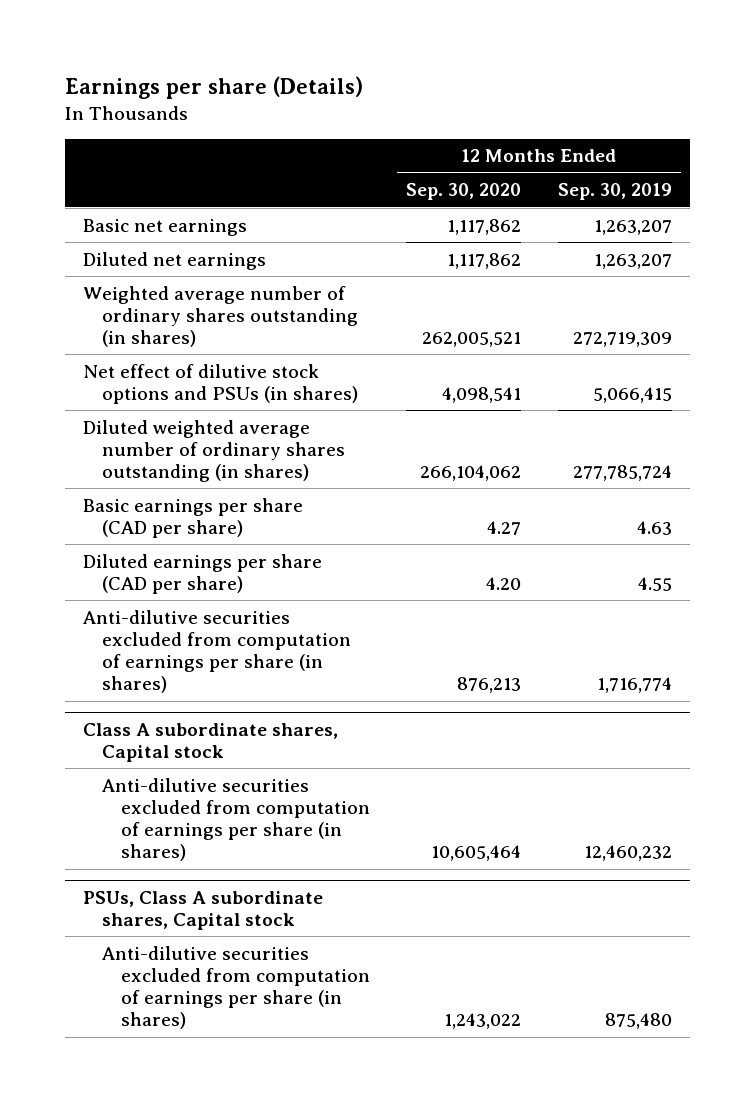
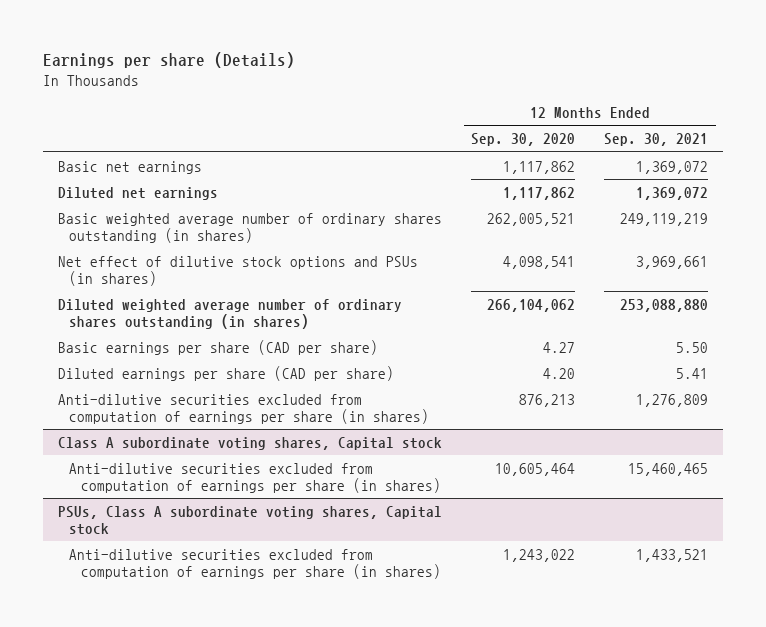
- | 12 Months Ended Sep. 30, 2020 | 12 Months Ended Sep. 30, 2019
+ | 12 Months Ended Sep. 30, 2020 | 12 Months Ended Sep. 30, 2021
- Weighted average number of ordinary shares outstanding (in shares) | 262,005,521 | 272,719,309
+ Basic weighted average number of ordinary shares outstanding (in shares) | 262,005,521 | 249,119,219
- Class A subordinate shares, Capital stock
+ Class A subordinate voting shares, Capital stock
- PSUs, Class A subordinate shares, Capital stock
+ PSUs, Class A subordinate voting shares, Capital stock

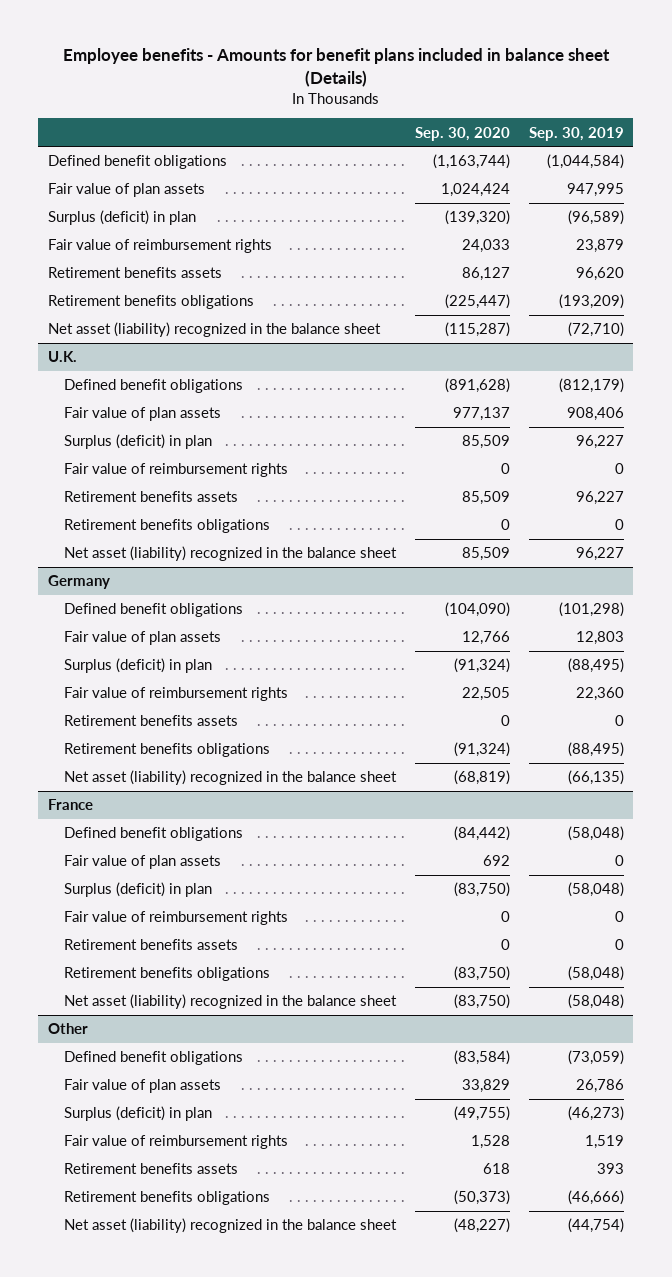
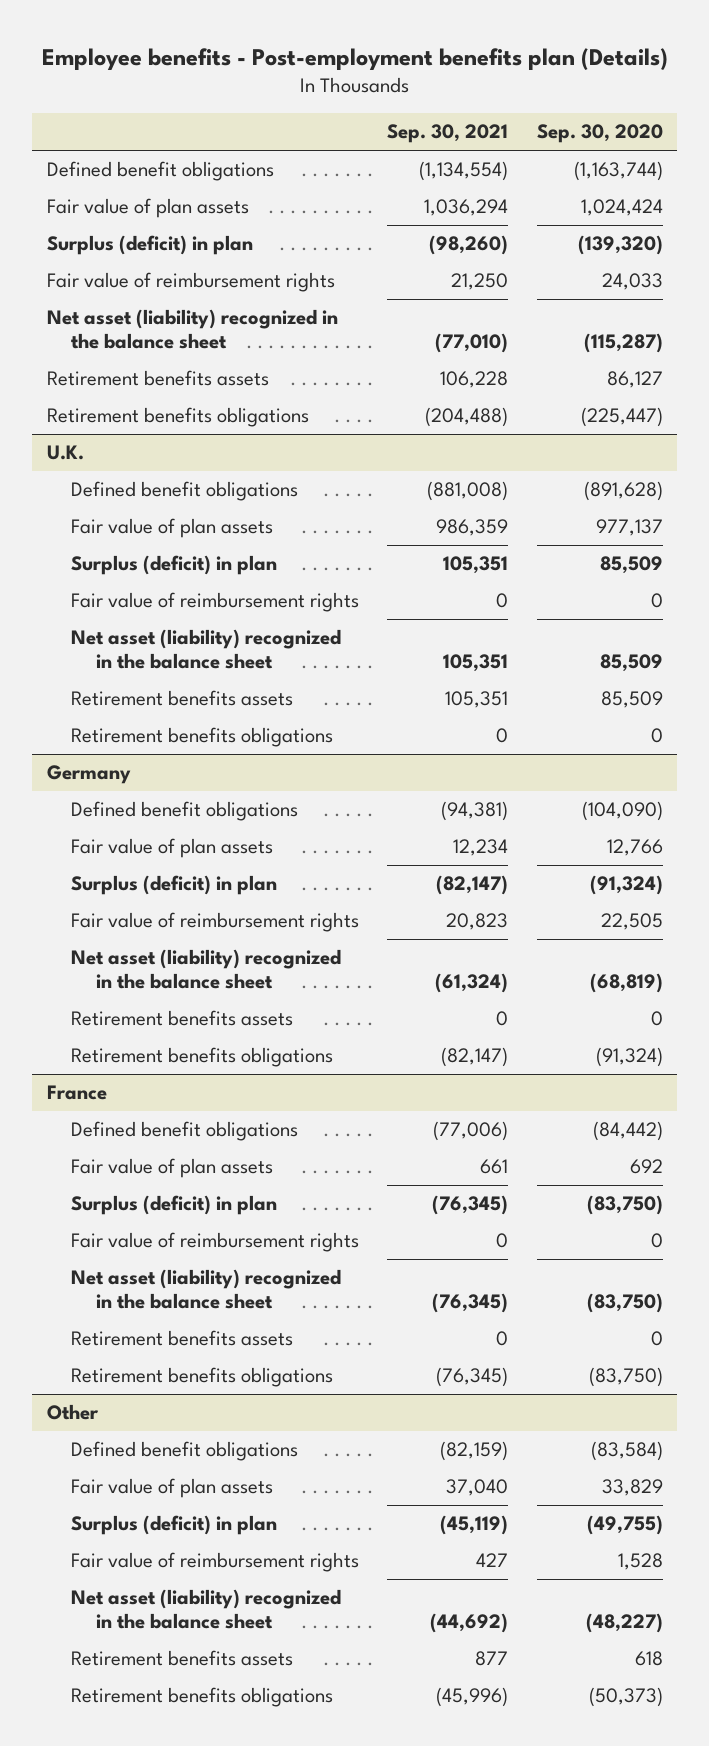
- Employee benefits - Amounts for benefit plans included in balance sheet (Details)
+ Employee benefits - Post-employment benefits plan (Details)
- | Sep. 30, 2020 | Sep. 30, 2019
+ | Sep. 30, 2021 | Sep. 30, 2020
moved up: Net asset (liability) recognized in the balance sheet | (77,010) | (115,287)
@ U.K.
moved up: Net asset (liability) recognized in the balance sheet | 105,351 | 85,509
@ Germany
moved up: Net asset (liability) recognized in the balance sheet | (61,324) | (68,819)
@ France
moved up: Net asset (liability) recognized in the balance sheet | (76,345) | (83,750)
@ Other
moved up: Net asset (liability) recognized in the balance sheet | (44,692) | (48,227)

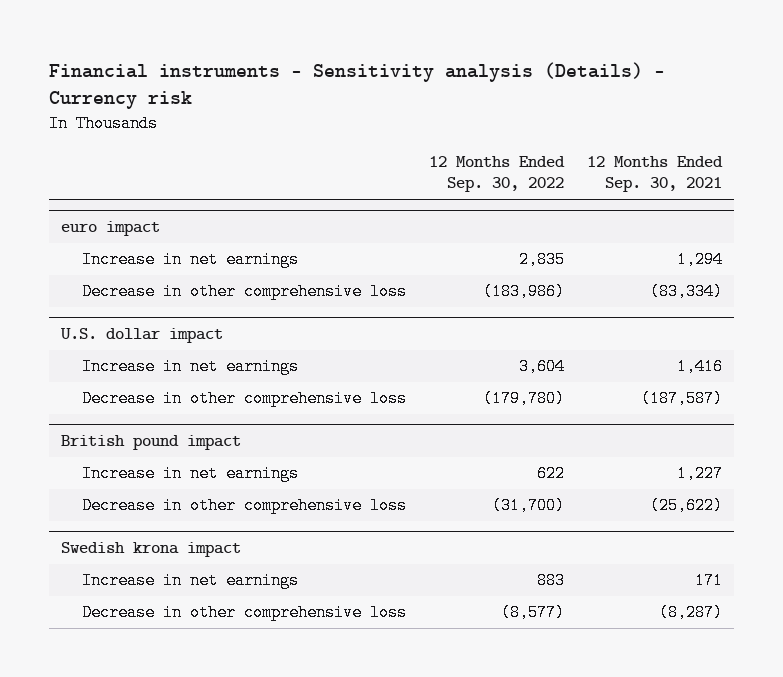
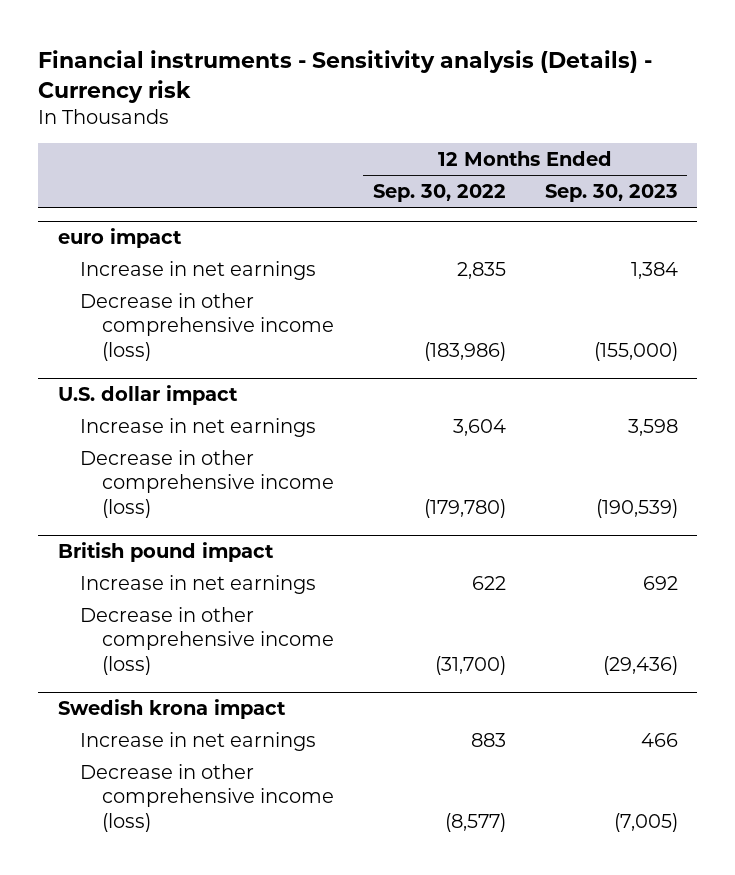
- | 12 Months Ended Sep. 30, 2022 | 12 Months Ended Sep. 30, 2021
+ | 12 Months Ended Sep. 30, 2022 | 12 Months Ended Sep. 30, 2023
@ euro impact
- Decrease in other comprehensive loss | (183,986) | (83,334)
+ Decrease in other comprehensive income (loss) | (183,986) | (155,000)
@ U.S. dollar impact
- Decrease in other comprehensive loss | (179,780) | (187,587)
+ Decrease in other comprehensive income (loss) | (179,780) | (190,539)
@ British pound impact
- Decrease in other comprehensive loss | (31,700) | (25,622)
+ Decrease in other comprehensive income (loss) | (31,700) | (29,436)
@ Swedish krona impact
- Decrease in other comprehensive loss | (8,577) | (8,287)
+ Decrease in other comprehensive income (loss) | (8,577) | (7,005)

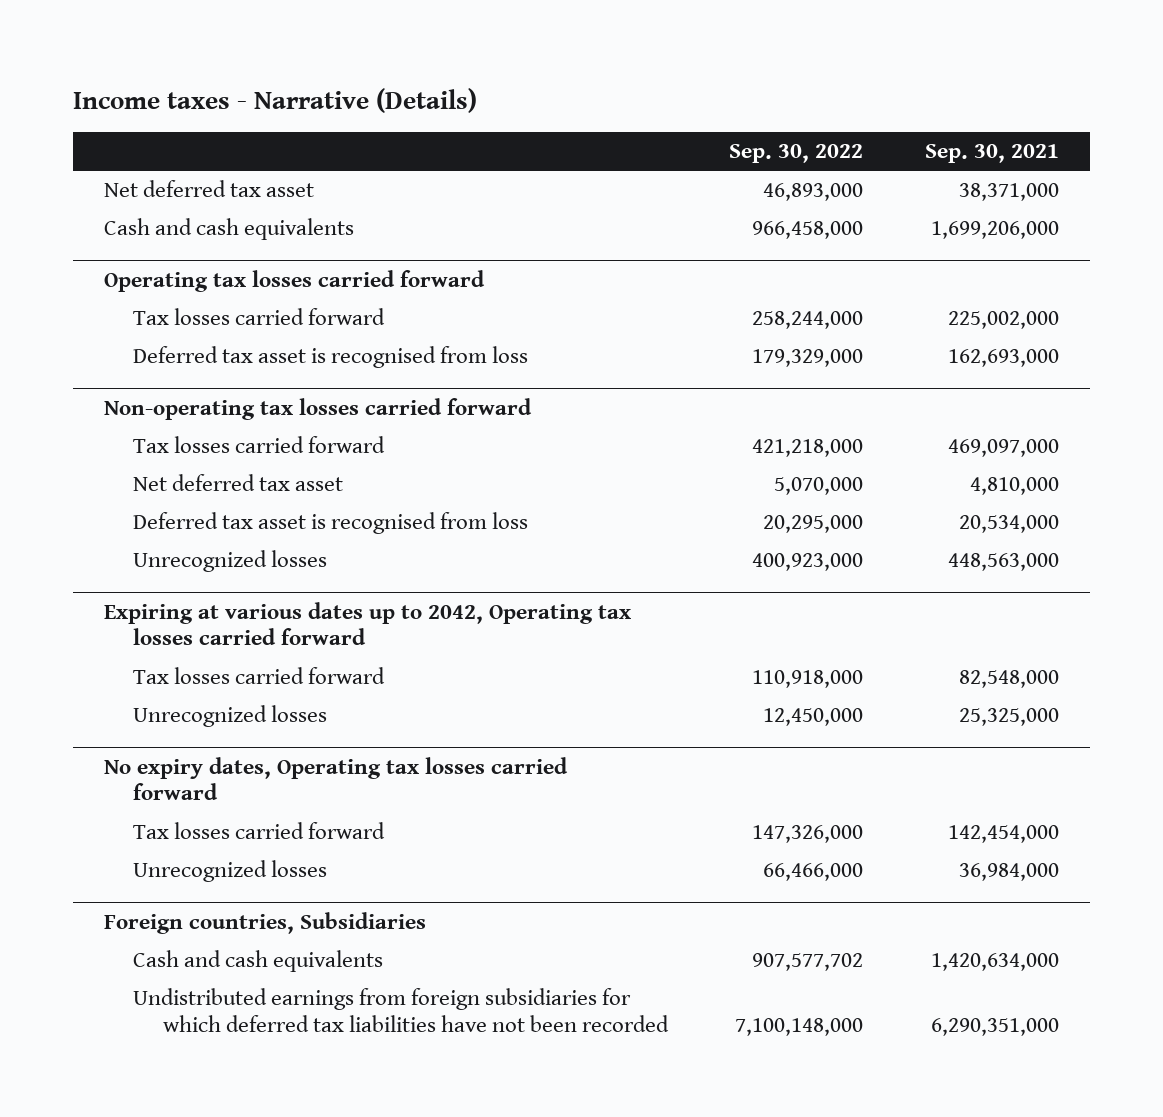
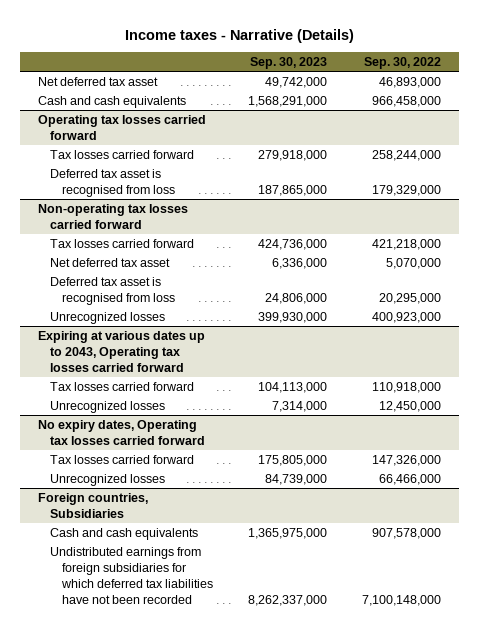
- | Sep. 30, 2022 | Sep. 30, 2021
+ | Sep. 30, 2023 | Sep. 30, 2022
- Expiring at various dates up to 2042, Operating tax losses carried forward
+ Expiring at various dates up to 2043, Operating tax losses carried forward
@ Foreign countries, Subsidiaries
- Cash and cash equivalents | 907,577,702 | 1,420,634,000
+ Cash and cash equivalents | 1,365,975,000 | 907,578,000

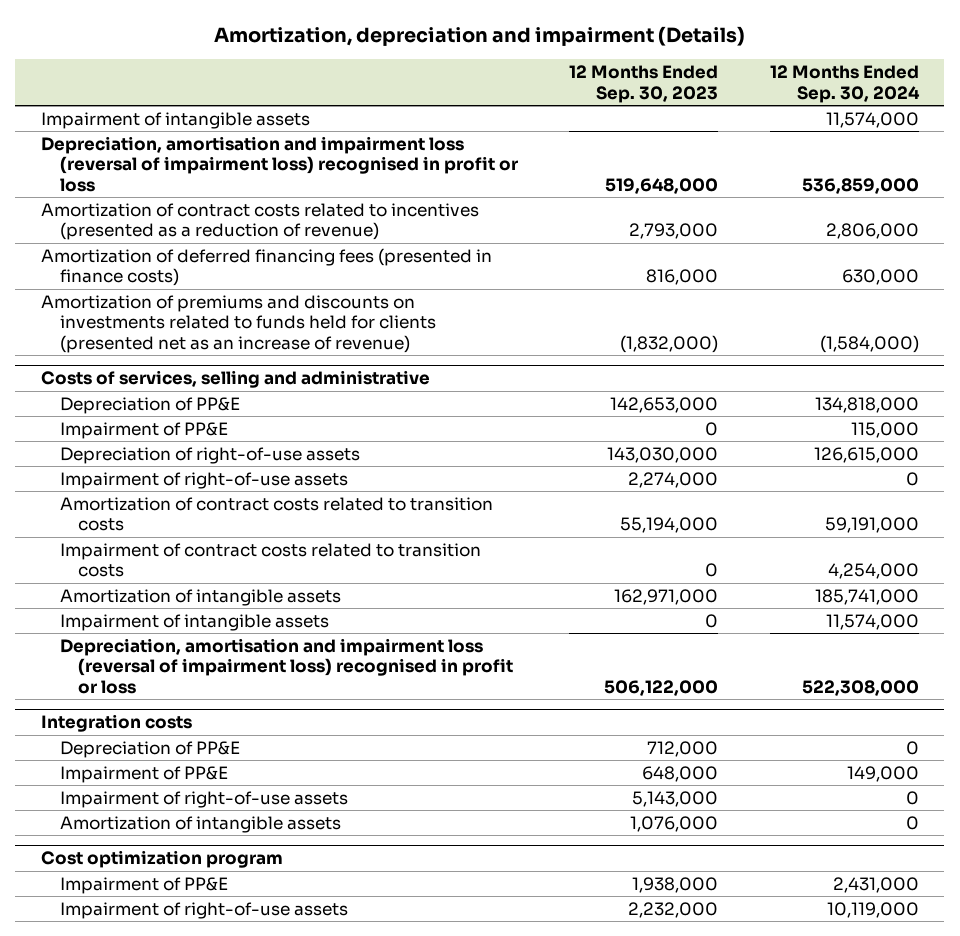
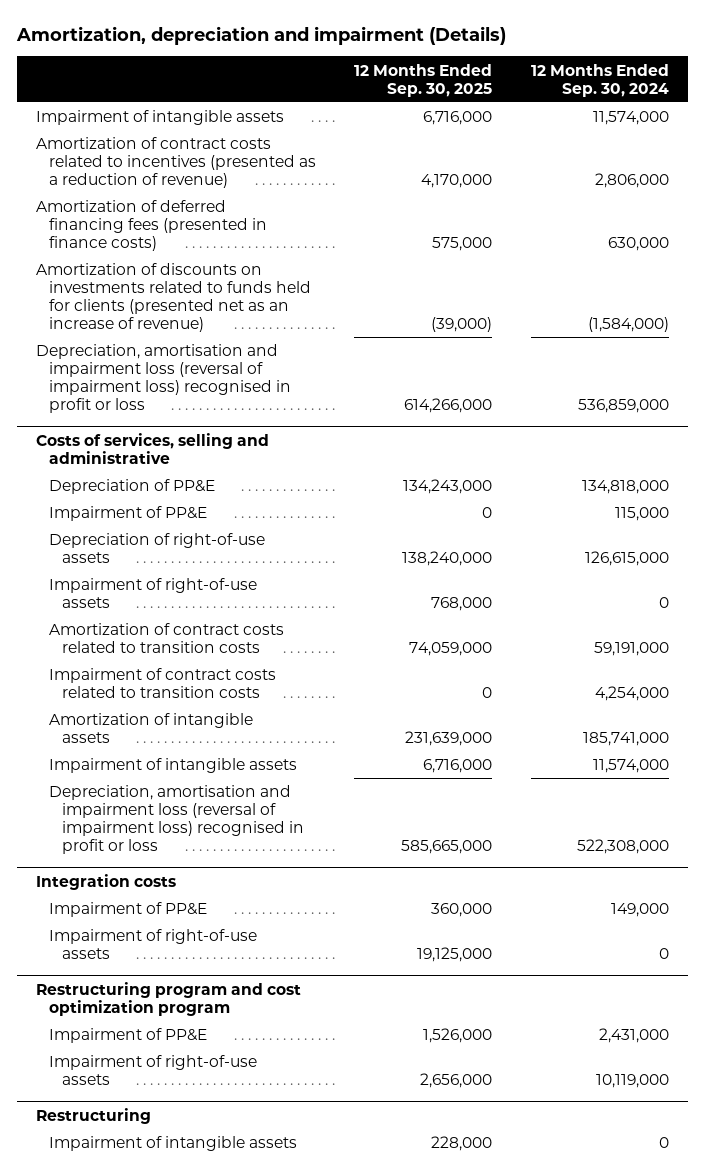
- | 12 Months Ended Sep. 30, 2023 | 12 Months Ended Sep. 30, 2024
+ | 12 Months Ended Sep. 30, 2025 | 12 Months Ended Sep. 30, 2024
- Amortization of premiums and discounts on investments related to funds held for clients (presented net as an increase of revenue) | (1,832,000) | (1,584,000)
+ Amortization of discounts on investments related to funds held for clients (presented net as an increase of revenue) | (39,000) | (1,584,000)
moved down: Depreciation, amortisation and impairment loss (reversal of impairment loss) recognised in profit or loss | 614,266,000 | 536,859,000
@ Integration costs
- Depreciation of PP&E | 712,000 | 0
- Amortization of intangible assets | 1,076,000 | 0
- Cost optimization program
+ Restructuring program and cost optimization program
+ Restructuring
+ Impairment of intangible assets | 228,000 | 0

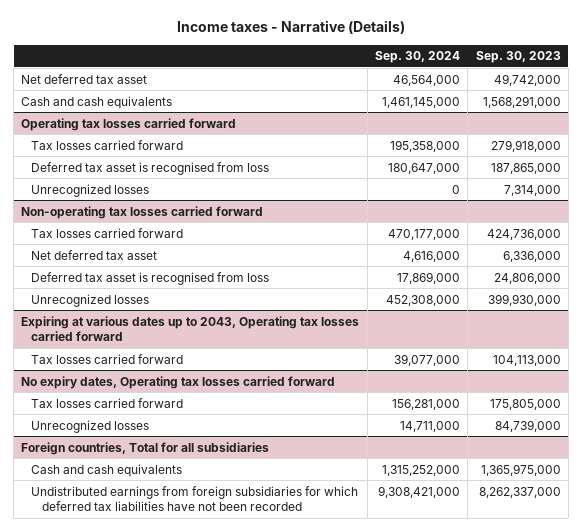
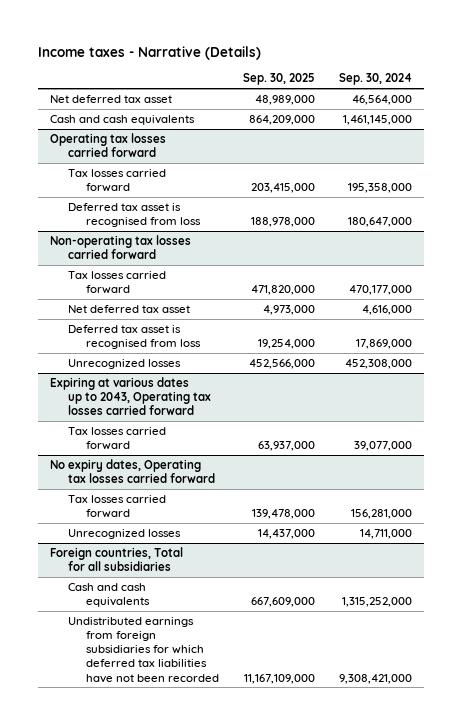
- | Sep. 30, 2024 | Sep. 30, 2023
+ | Sep. 30, 2025 | Sep. 30, 2024
@ Operating tax losses carried forward
- Unrecognized losses | 0 | 7,314,000

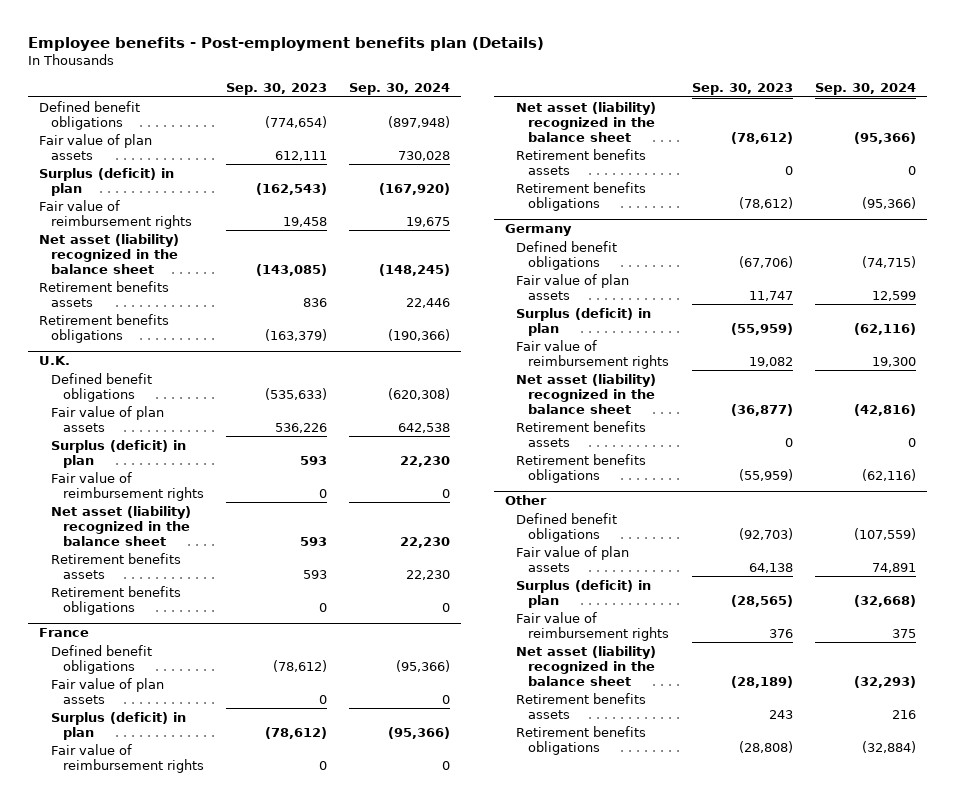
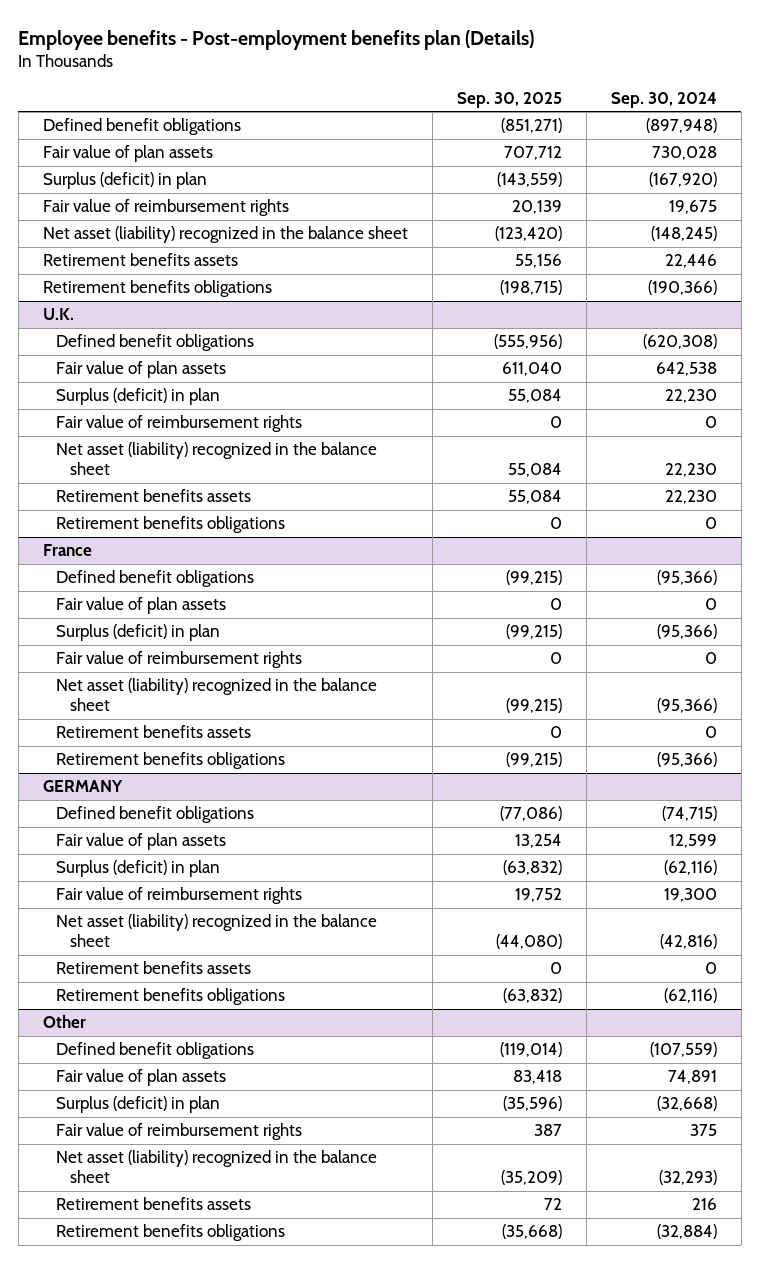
- | Sep. 30, 2023 | Sep. 30, 2024
+ | Sep. 30, 2025 | Sep. 30, 2024
- Germany
+ GERMANY

